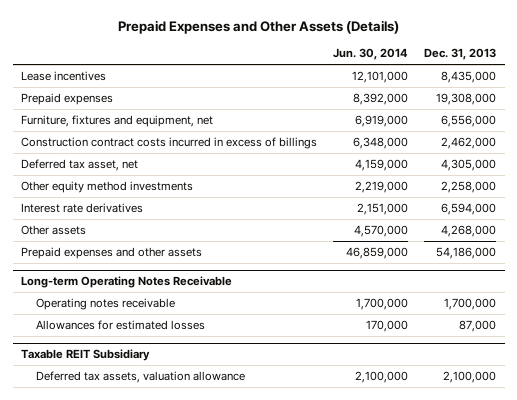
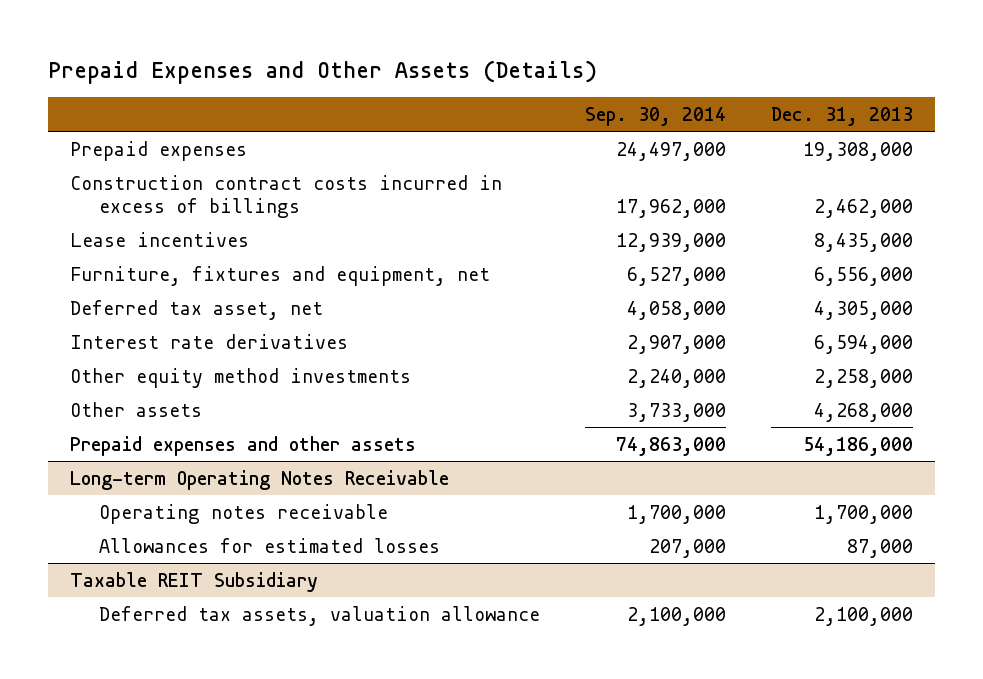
- | Jun. 30, 2014 | Dec. 31, 2013
+ | Sep. 30, 2014 | Dec. 31, 2013
moved down: Lease incentives | 12,939,000 | 8,435,000
moved down: Furniture, fixtures and equipment, net | 6,527,000 | 6,556,000
moved down: Other equity method investments | 2,240,000 | 2,258,000

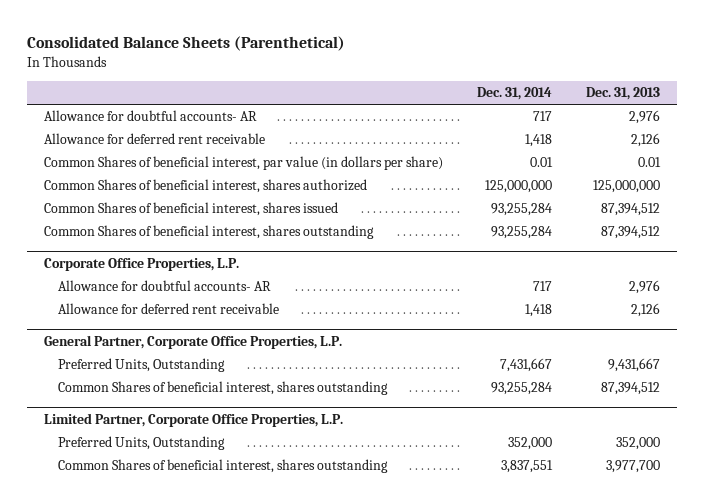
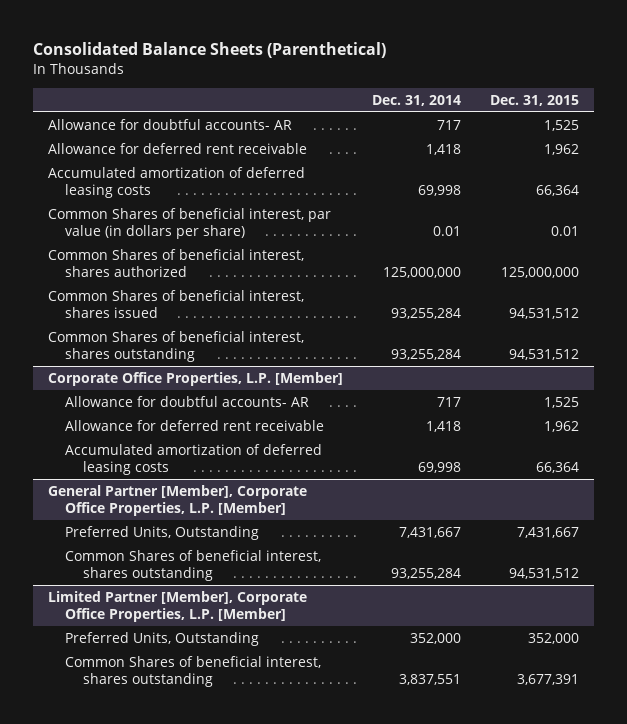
- | Dec. 31, 2014 | Dec. 31, 2013
+ | Dec. 31, 2014 | Dec. 31, 2015
+ Accumulated amortization of deferred leasing costs | 69,998 | 66,364
- Corporate Office Properties, L.P.
+ Corporate Office Properties, L.P. [Member]
- General Partner, Corporate Office Properties, L.P.
+ Accumulated amortization of deferred leasing costs | 69,998 | 66,364
+ General Partner [Member], Corporate Office Properties, L.P. [Member]
- Limited Partner, Corporate Office Properties, L.P.
+ Limited Partner [Member], Corporate Office Properties, L.P. [Member]

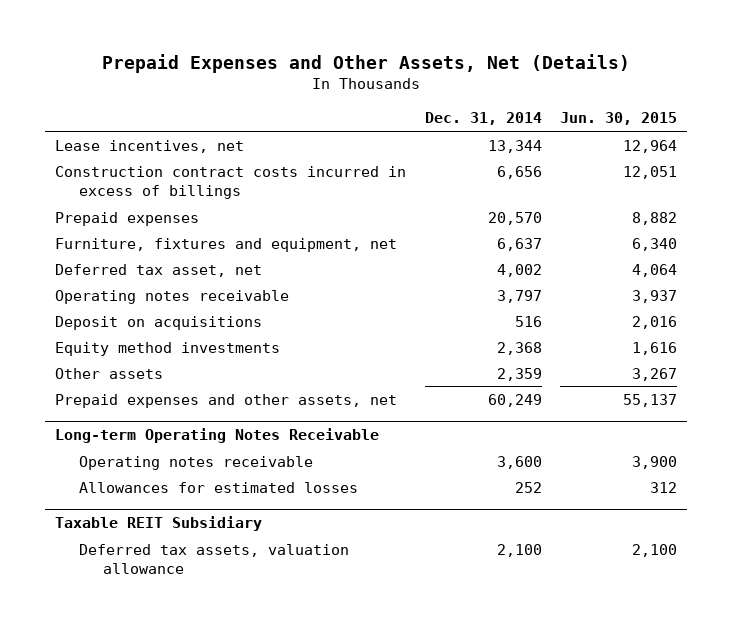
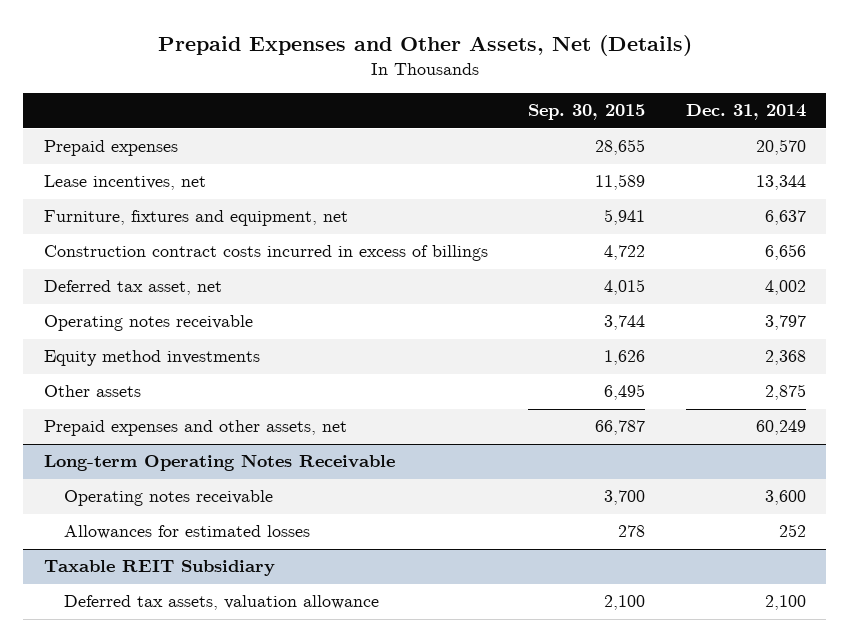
- | Dec. 31, 2014 | Jun. 30, 2015
+ | Sep. 30, 2015 | Dec. 31, 2014
moved down: Lease incentives, net | 11,589 | 13,344
moved down: Construction contract costs incurred in excess of billings | 4,722 | 6,656
- Deposit on acquisitions | 516 | 2,016
- Other assets | 2,359 | 3,267
+ Other assets | 6,495 | 2,875

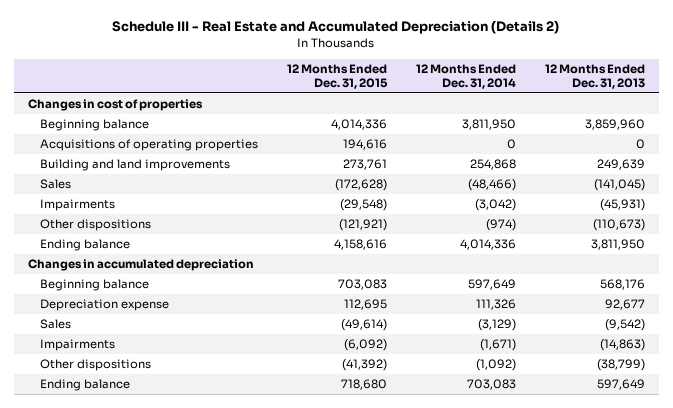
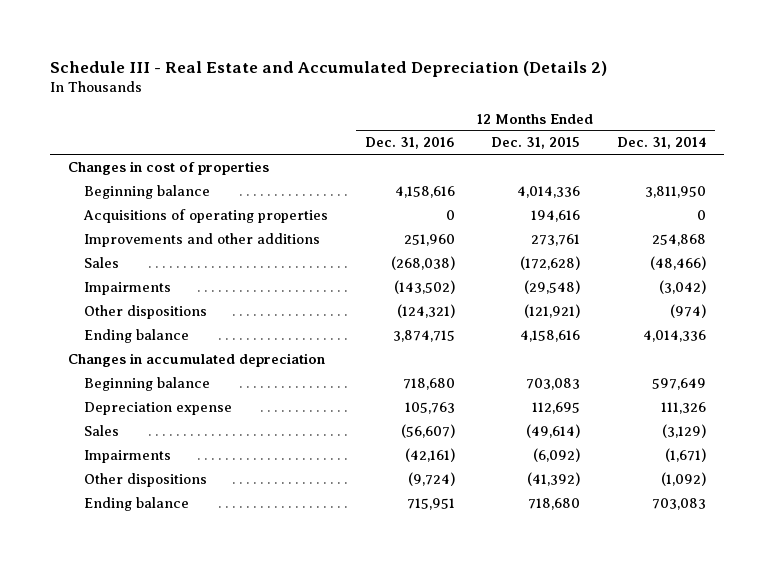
- | 12 Months Ended Dec. 31, 2015 | 12 Months Ended Dec. 31, 2014 | 12 Months Ended Dec. 31, 2013
+ | 12 Months Ended Dec. 31, 2016 | 12 Months Ended Dec. 31, 2015 | 12 Months Ended Dec. 31, 2014
- Building and land improvements | 273,761 | 254,868 | 249,639
+ Improvements and other additions | 251,960 | 273,761 | 254,868

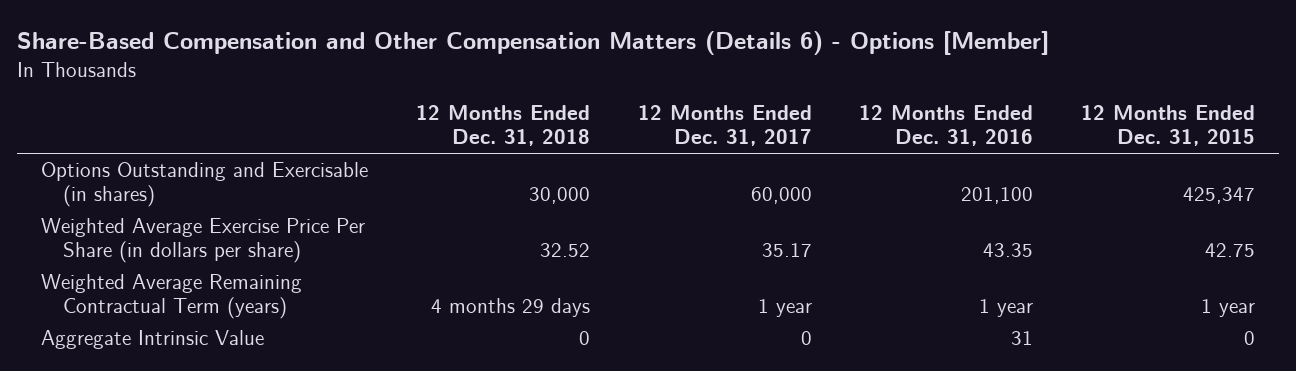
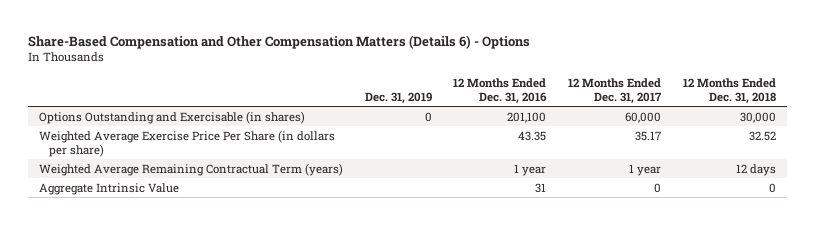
- Share-Based Compensation and Other Compensation Matters (Details 6) - Options [Member]
+ Share-Based Compensation and Other Compensation Matters (Details 6) - Options
- | 12 Months Ended Dec. 31, 2018 | 12 Months Ended Dec. 31, 2017 | 12 Months Ended Dec. 31, 2016 | 12 Months Ended Dec. 31, 2015
+ | Dec. 31, 2019 | 12 Months Ended Dec. 31, 2016 | 12 Months Ended Dec. 31, 2017 | 12 Months Ended Dec. 31, 2018
- Weighted Average Remaining Contractual Term (years) | 4 months 29 days | 1 year | 1 year | 1 year
+ Weighted Average Remaining Contractual Term (years) | | 1 year | 1 year | 12 days

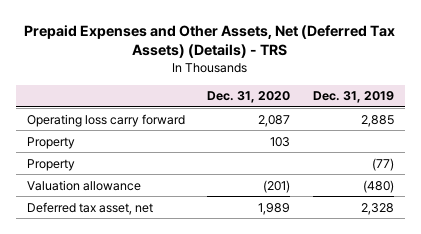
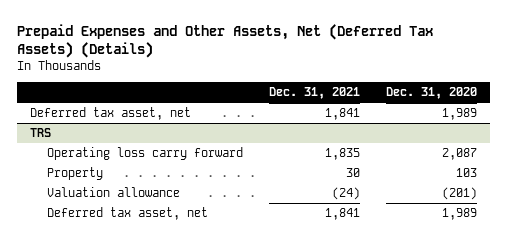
- Prepaid Expenses and Other Assets, Net (Deferred Tax Assets) (Details) - TRS
+ Prepaid Expenses and Other Assets, Net (Deferred Tax Assets) (Details)
- | Dec. 31, 2020 | Dec. 31, 2019
+ | Dec. 31, 2021 | Dec. 31, 2020
+ Deferred tax asset, net | 1,841 | 1,989
+ TRS
- Property | | (77)

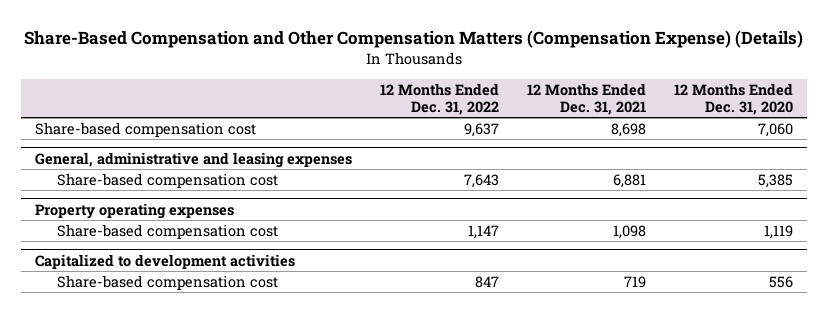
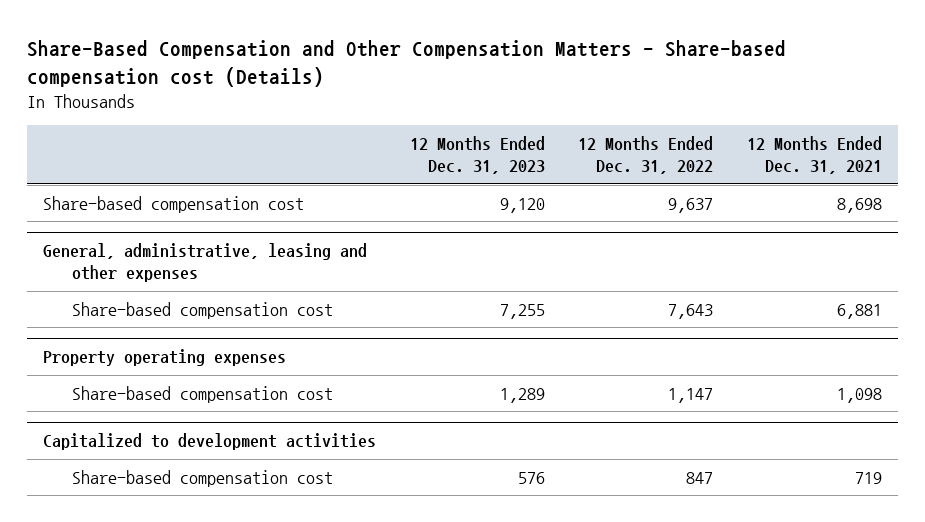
- Share-Based Compensation and Other Compensation Matters (Compensation Expense) (Details)
+ Share-Based Compensation and Other Compensation Matters - Share-based compensation cost (Details)
- | 12 Months Ended Dec. 31, 2022 | 12 Months Ended Dec. 31, 2021 | 12 Months Ended Dec. 31, 2020
+ | 12 Months Ended Dec. 31, 2023 | 12 Months Ended Dec. 31, 2022 | 12 Months Ended Dec. 31, 2021
- General, administrative and leasing expenses
+ General, administrative, leasing and other expenses

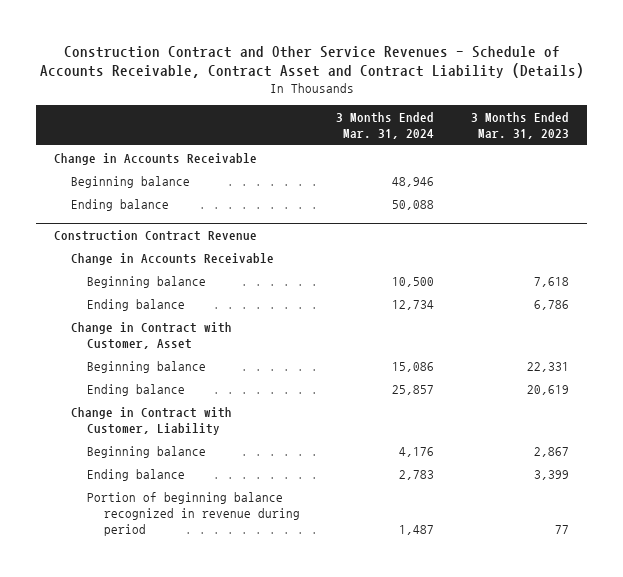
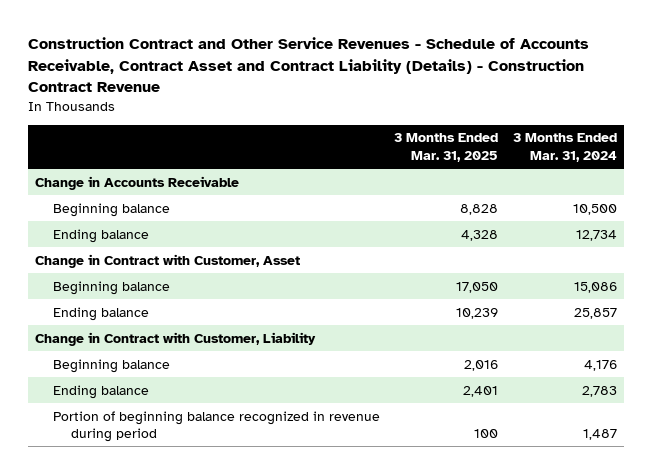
- Construction Contract and Other Service Revenues - Schedule of Accounts Receivable, Contract Asset and Contract Liability (Details)
+ Construction Contract and Other Service Revenues - Schedule of Accounts Receivable, Contract Asset and Contract Liability (Details) - Construction Contract Revenue
- | 3 Months Ended Mar. 31, 2024 | 3 Months Ended Mar. 31, 2023
+ | 3 Months Ended Mar. 31, 2025 | 3 Months Ended Mar. 31, 2024
- Beginning balance | 48,946 |
- Ending balance | 50,088 |
- Construction Contract Revenue
- Change in Accounts Receivable

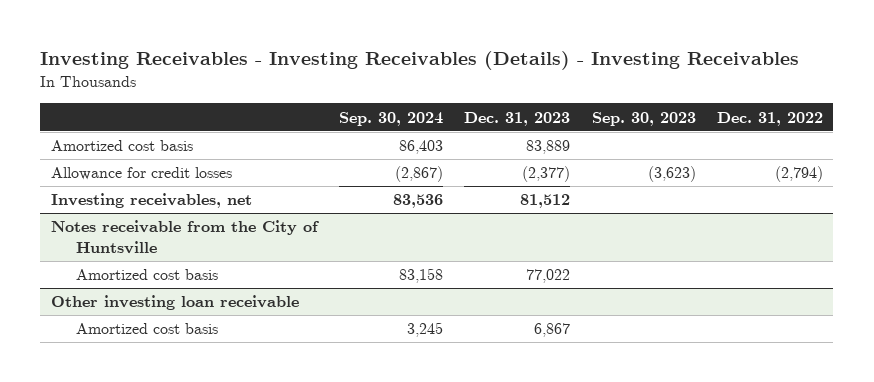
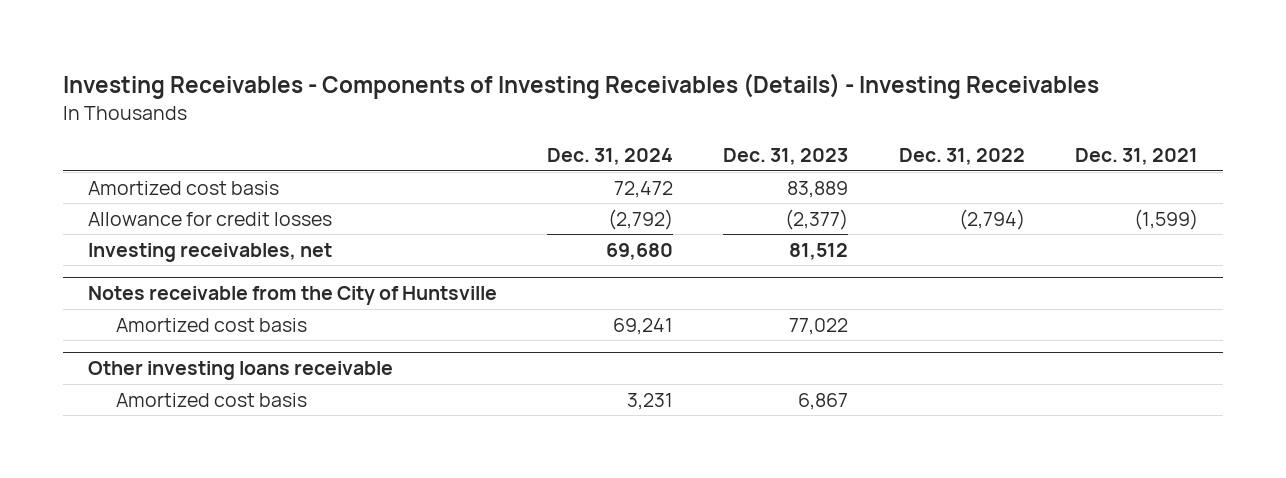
- Investing Receivables - Investing Receivables (Details) - Investing Receivables
+ Investing Receivables - Components of Investing Receivables (Details) - Investing Receivables
- | Sep. 30, 2024 | Dec. 31, 2023 | Sep. 30, 2023 | Dec. 31, 2022
+ | Dec. 31, 2024 | Dec. 31, 2023 | Dec. 31, 2022 | Dec. 31, 2021
- Other investing loan receivable
+ Other investing loans receivable

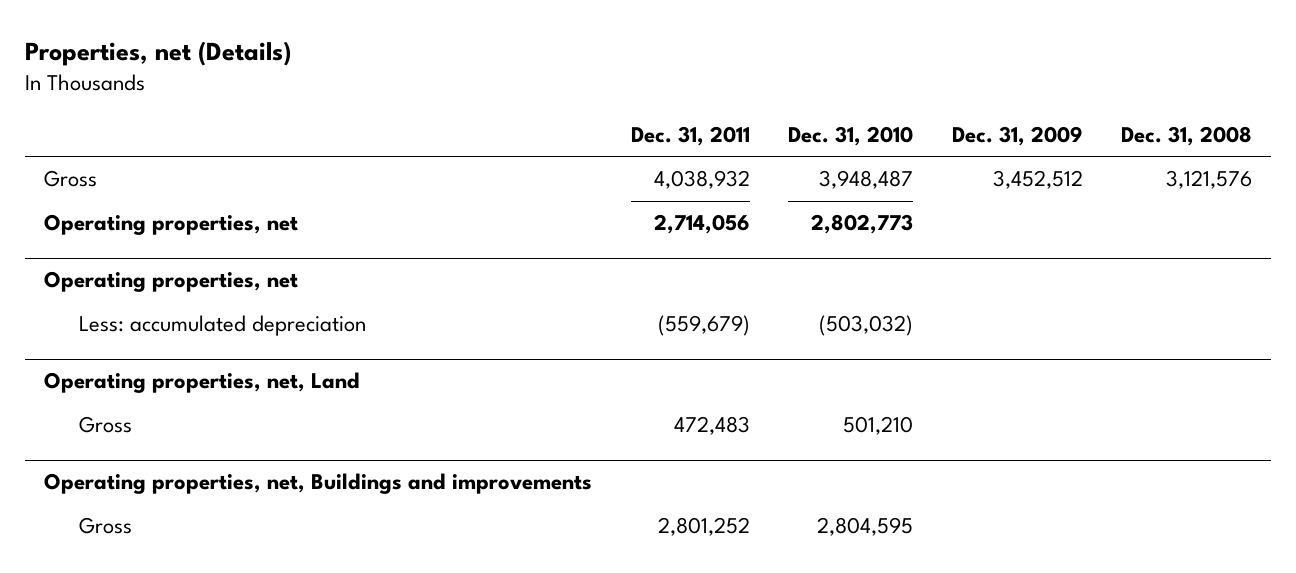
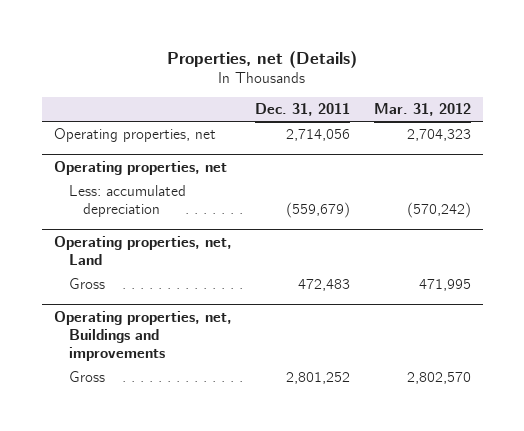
- | Dec. 31, 2011 | Dec. 31, 2010 | Dec. 31, 2009 | Dec. 31, 2008
+ | Dec. 31, 2011 | Mar. 31, 2012
- Gross | 4,038,932 | 3,948,487 | 3,452,512 | 3,121,576

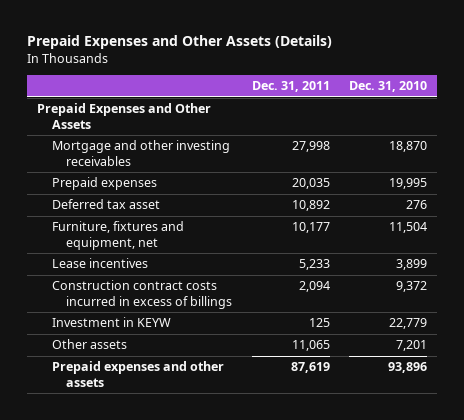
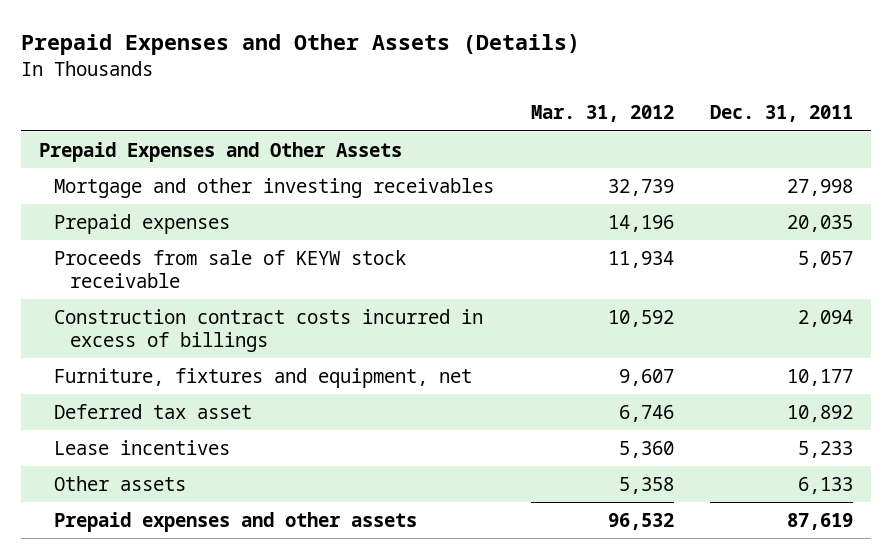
- | Dec. 31, 2011 | Dec. 31, 2010
+ | Mar. 31, 2012 | Dec. 31, 2011
+ Proceeds from sale of KEYW stock receivable | 11,934 | 5,057
moved up: Construction contract costs incurred in excess of billings | 10,592 | 2,094
moved down: Deferred tax asset | 6,746 | 10,892
- Investment in KEYW | 125 | 22,779
- Other assets | 11,065 | 7,201
+ Other assets | 5,358 | 6,133

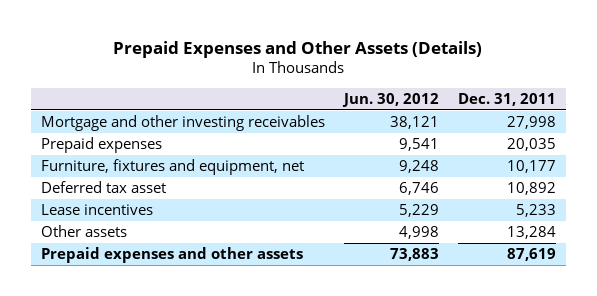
- | Mar. 31, 2012 | Dec. 31, 2011
+ | Jun. 30, 2012 | Dec. 31, 2011
- Prepaid Expenses and Other Assets
- Proceeds from sale of KEYW stock receivable | 11,934 | 5,057
- Construction contract costs incurred in excess of billings | 10,592 | 2,094
- Other assets | 5,358 | 6,133
+ Other assets | 4,998 | 13,284

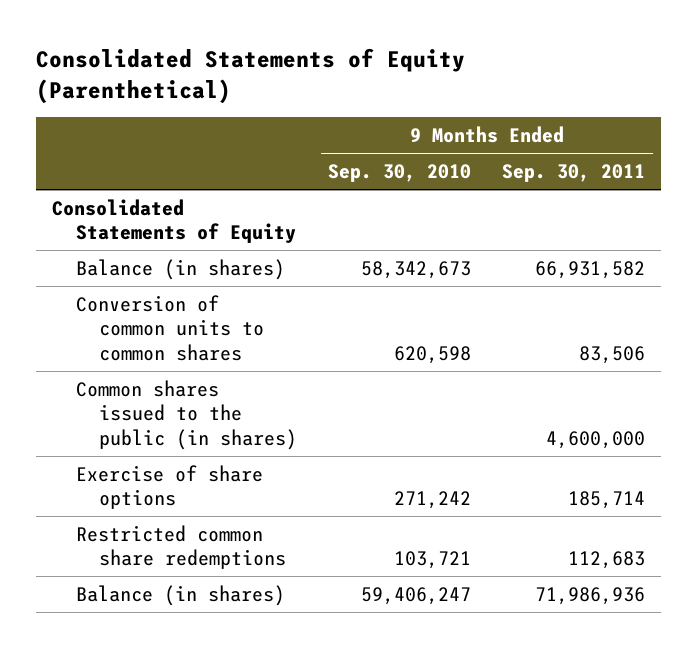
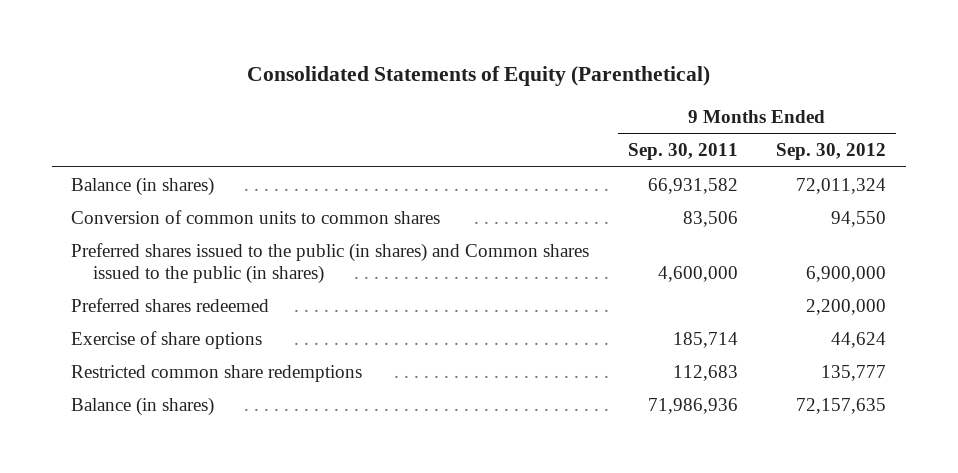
- | 9 Months Ended Sep. 30, 2010 | 9 Months Ended Sep. 30, 2011
+ | 9 Months Ended Sep. 30, 2011 | 9 Months Ended Sep. 30, 2012
- Consolidated Statements of Equity
- Common shares issued to the public (in shares) | | 4,600,000
+ Preferred shares issued to the public (in shares) and Common shares issued to the public (in shares) | 4,600,000 | 6,900,000
+ Preferred shares redeemed | | 2,200,000

